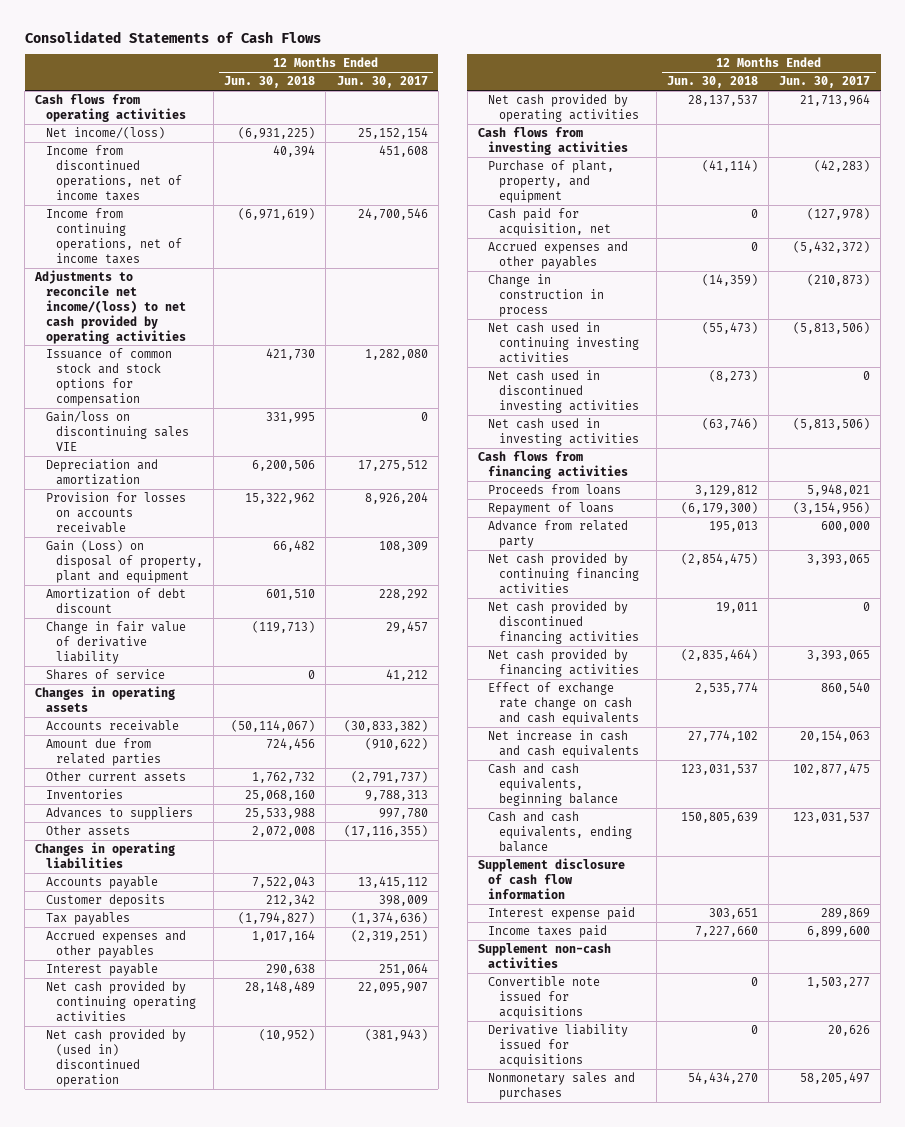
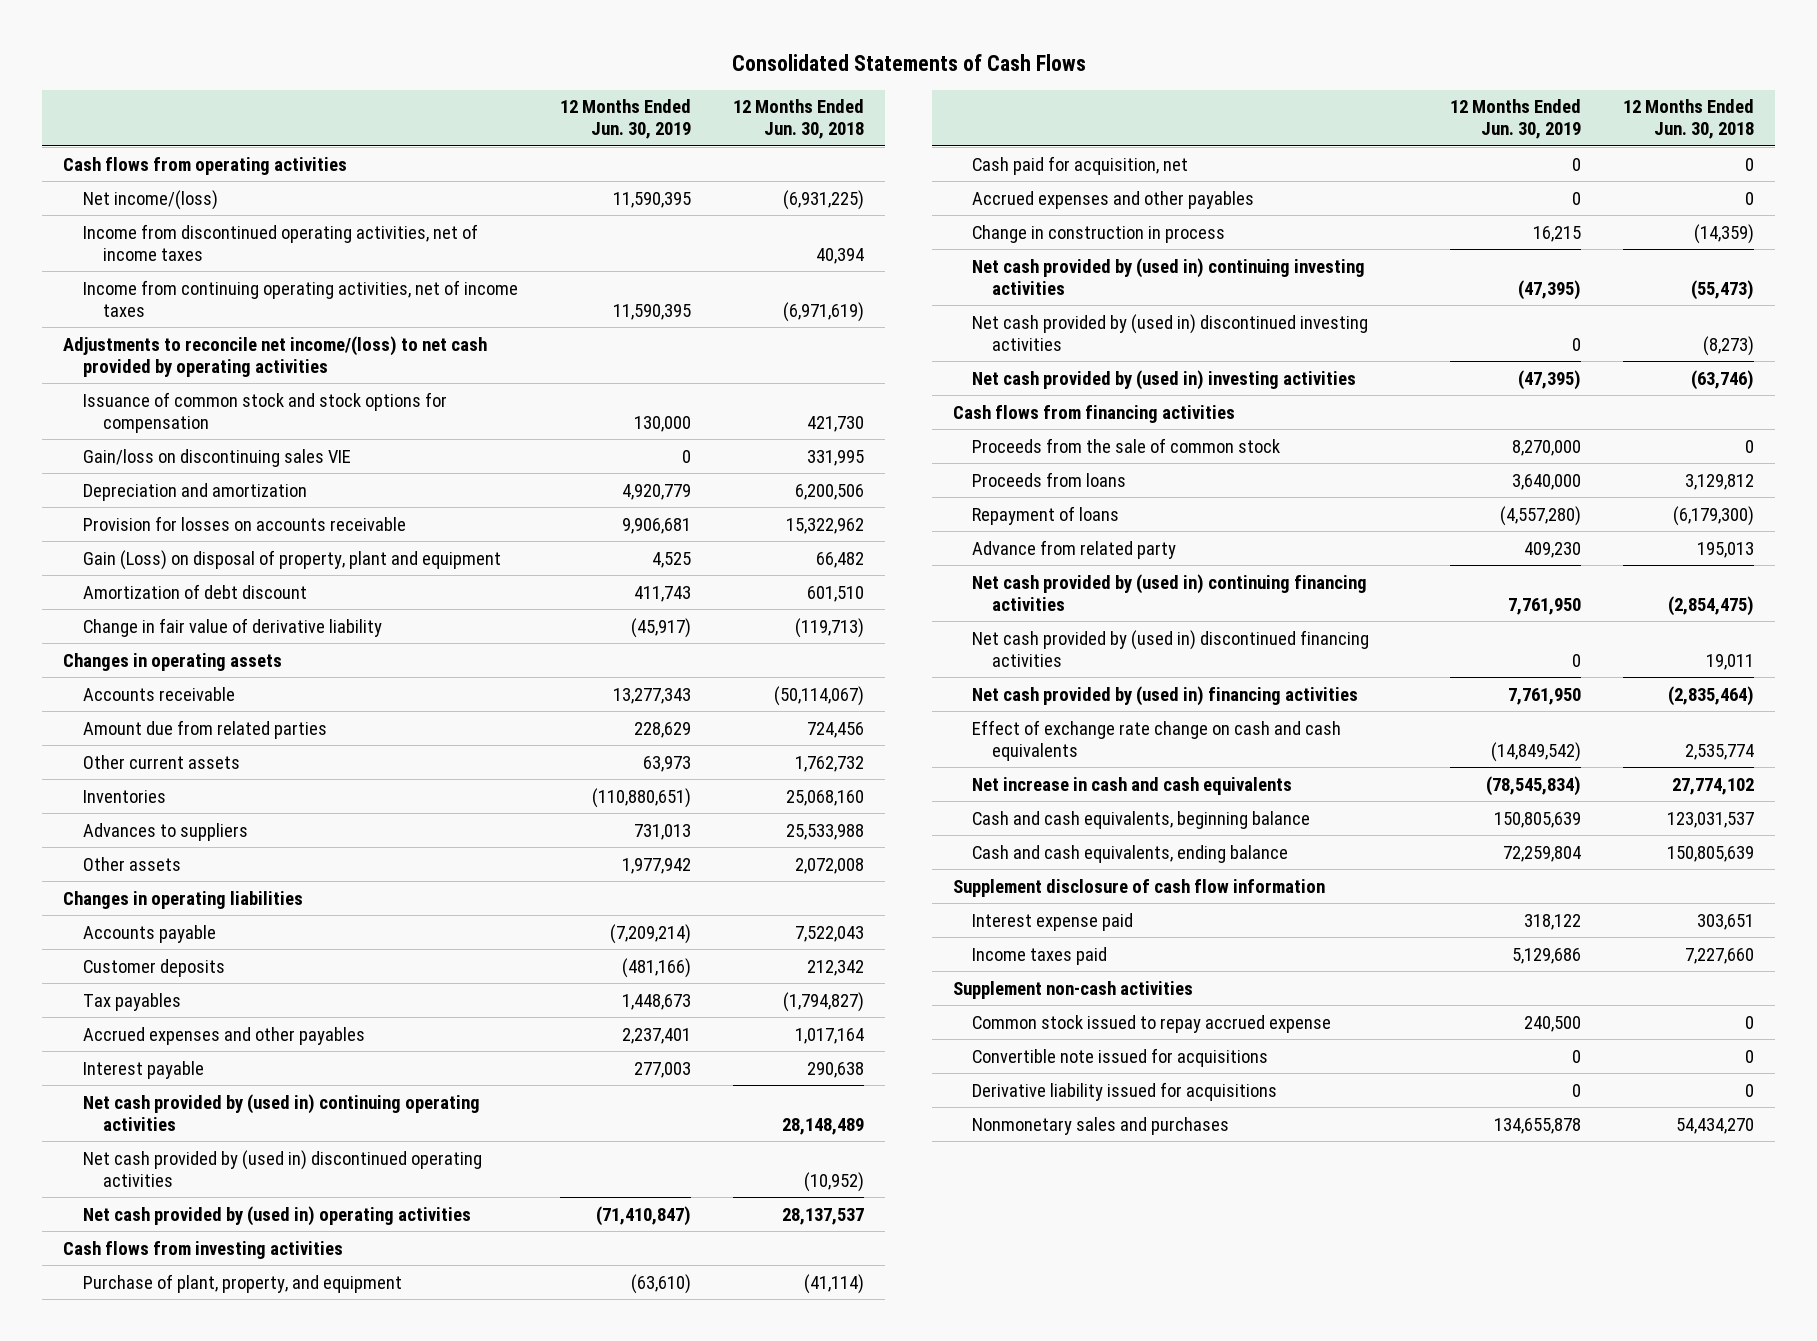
- | 12 Months Ended Jun. 30, 2018 | 12 Months Ended Jun. 30, 2017
+ | 12 Months Ended Jun. 30, 2019 | 12 Months Ended Jun. 30, 2018
- Income from discontinued operations, net of income taxes | 40,394 | 451,608
- Income from continuing operations, net of income taxes | (6,971,619) | 24,700,546
+ Income from discontinued operating activities, net of income taxes | | 40,394
+ Income from continuing operating activities, net of income taxes | 11,590,395 | (6,971,619)
- Shares of service | 0 | 41,212
- Net cash provided by continuing operating activities | 28,148,489 | 22,095,907
- Net cash provided by (used in) discontinued operation | (10,952) | (381,943)
- Net cash provided by operating activities | 28,137,537 | 21,713,964
+ Net cash provided by (used in) continuing operating activities | | 28,148,489
+ Net cash provided by (used in) discontinued operating activities | | (10,952)
+ Net cash provided by (used in) operating activities | (71,410,847) | 28,137,537
- Net cash used in continuing investing activities | (55,473) | (5,813,506)
- Net cash used in discontinued investing activities | (8,273) | 0
- Net cash used in investing activities | (63,746) | (5,813,506)
+ Net cash provided by (used in) continuing investing activities | (47,395) | (55,473)
+ Net cash provided by (used in) discontinued investing activities | 0 | (8,273)
+ Net cash provided by (used in) investing activities | (47,395) | (63,746)
+ Proceeds from the sale of common stock | 8,270,000 | 0
- Net cash provided by continuing financing activities | (2,854,475) | 3,393,065
- Net cash provided by discontinued financing activities | 19,011 | 0
- Net cash provided by financing activities | (2,835,464) | 3,393,065
+ Net cash provided by (used in) continuing financing activities | 7,761,950 | (2,854,475)
+ Net cash provided by (used in) discontinued financing activities | 0 | 19,011
+ Net cash provided by (used in) financing activities | 7,761,950 | (2,835,464)
+ Common stock issued to repay accrued expense | 240,500 | 0

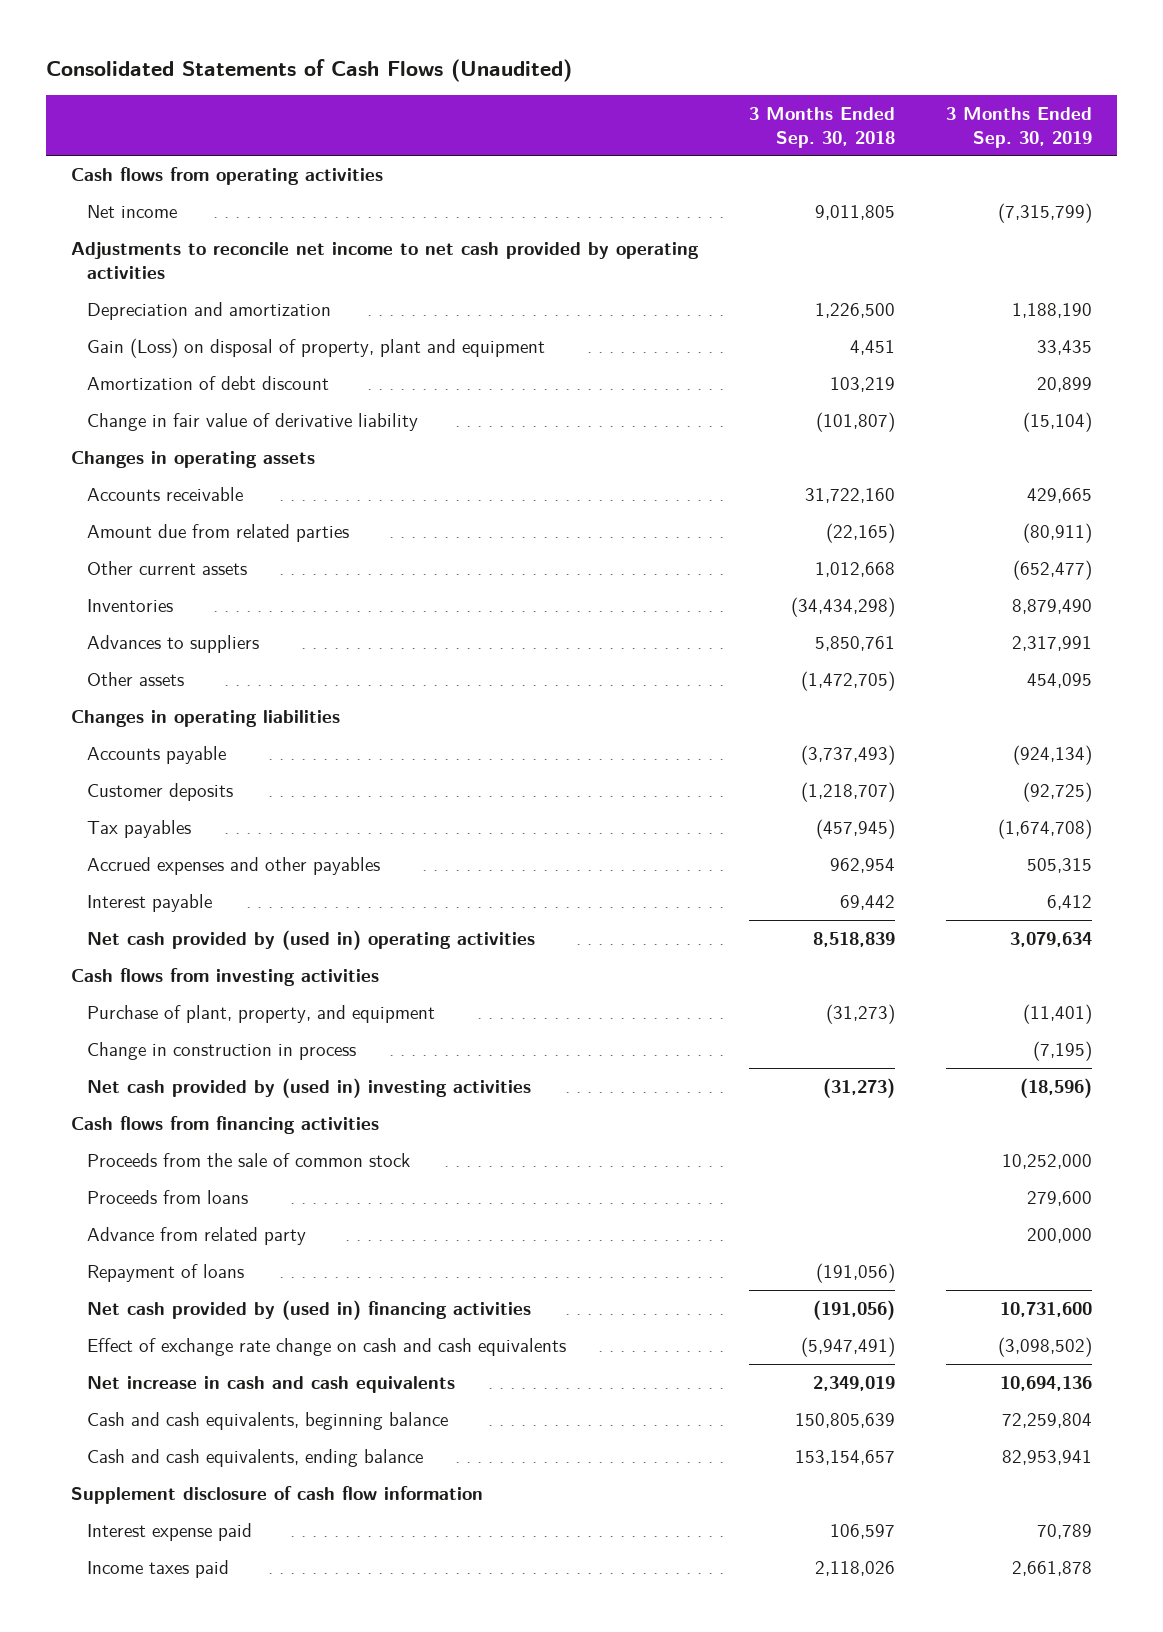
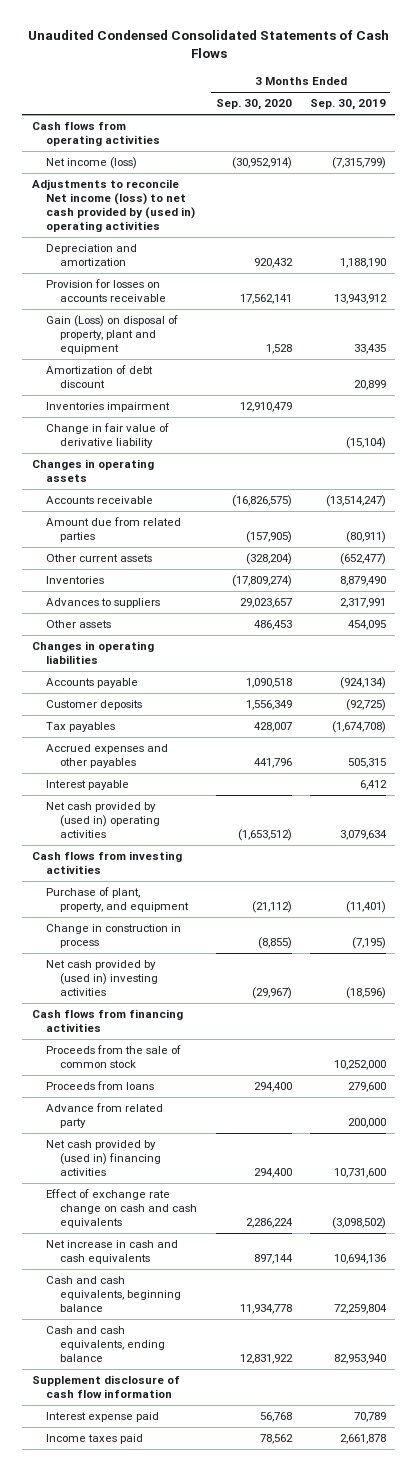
- Consolidated Statements of Cash Flows (Unaudited)
+ Unaudited Condensed Consolidated Statements of Cash Flows
- | 3 Months Ended Sep. 30, 2018 | 3 Months Ended Sep. 30, 2019
+ | 3 Months Ended Sep. 30, 2020 | 3 Months Ended Sep. 30, 2019
- Net income | 9,011,805 | (7,315,799)
- Adjustments to reconcile net income to net cash provided by operating activities
+ Net income (loss) | (30,952,914) | (7,315,799)
+ Adjustments to reconcile Net income (loss) to net cash provided by (used in) operating activities
+ Provision for losses on accounts receivable | 17,562,141 | 13,943,912
+ Inventories impairment | 12,910,479 |
- Accounts receivable | 31,722,160 | 429,665
+ Accounts receivable | (16,826,575) | (13,514,247)
- Repayment of loans | (191,056) |
- Cash and cash equivalents, ending balance | 153,154,657 | 82,953,941
+ Cash and cash equivalents, ending balance | 12,831,922 | 82,953,940

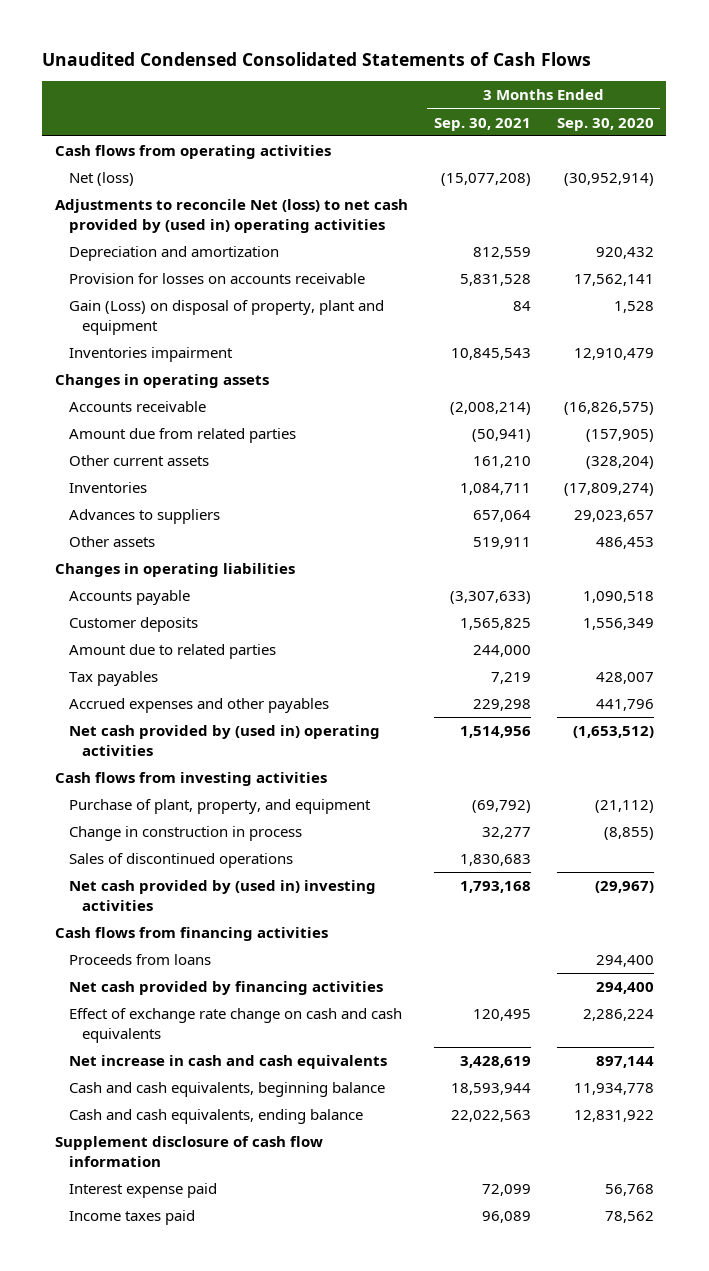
- | 3 Months Ended Sep. 30, 2020 | 3 Months Ended Sep. 30, 2019
+ | 3 Months Ended Sep. 30, 2021 | 3 Months Ended Sep. 30, 2020
- Net income (loss) | (30,952,914) | (7,315,799)
- Adjustments to reconcile Net income (loss) to net cash provided by (used in) operating activities
+ Net (loss) | (15,077,208) | (30,952,914)
+ Adjustments to reconcile Net (loss) to net cash provided by (used in) operating activities
- Amortization of debt discount | | 20,899
- Change in fair value of derivative liability | | (15,104)
+ Amount due to related parties | 244,000 |
- Interest payable | | 6,412
+ Sales of discontinued operations | 1,830,683 |
- Proceeds from the sale of common stock | | 10,252,000
- Advance from related party | | 200,000
- Net cash provided by (used in) financing activities | 294,400 | 10,731,600
+ Net cash provided by financing activities | | 294,400

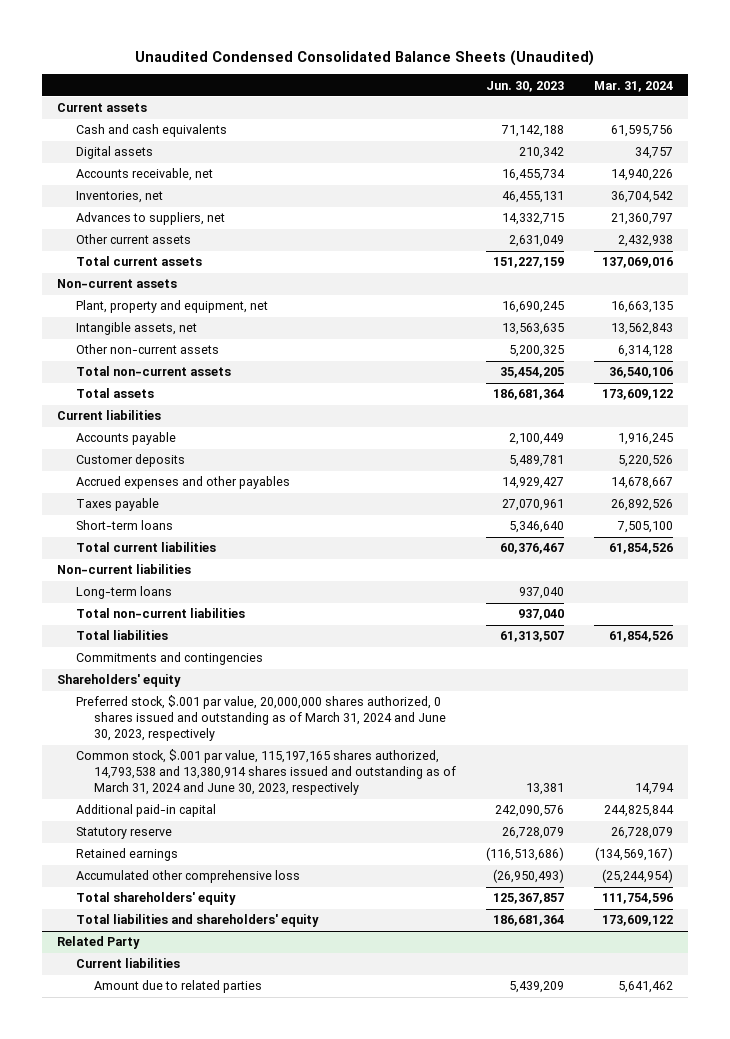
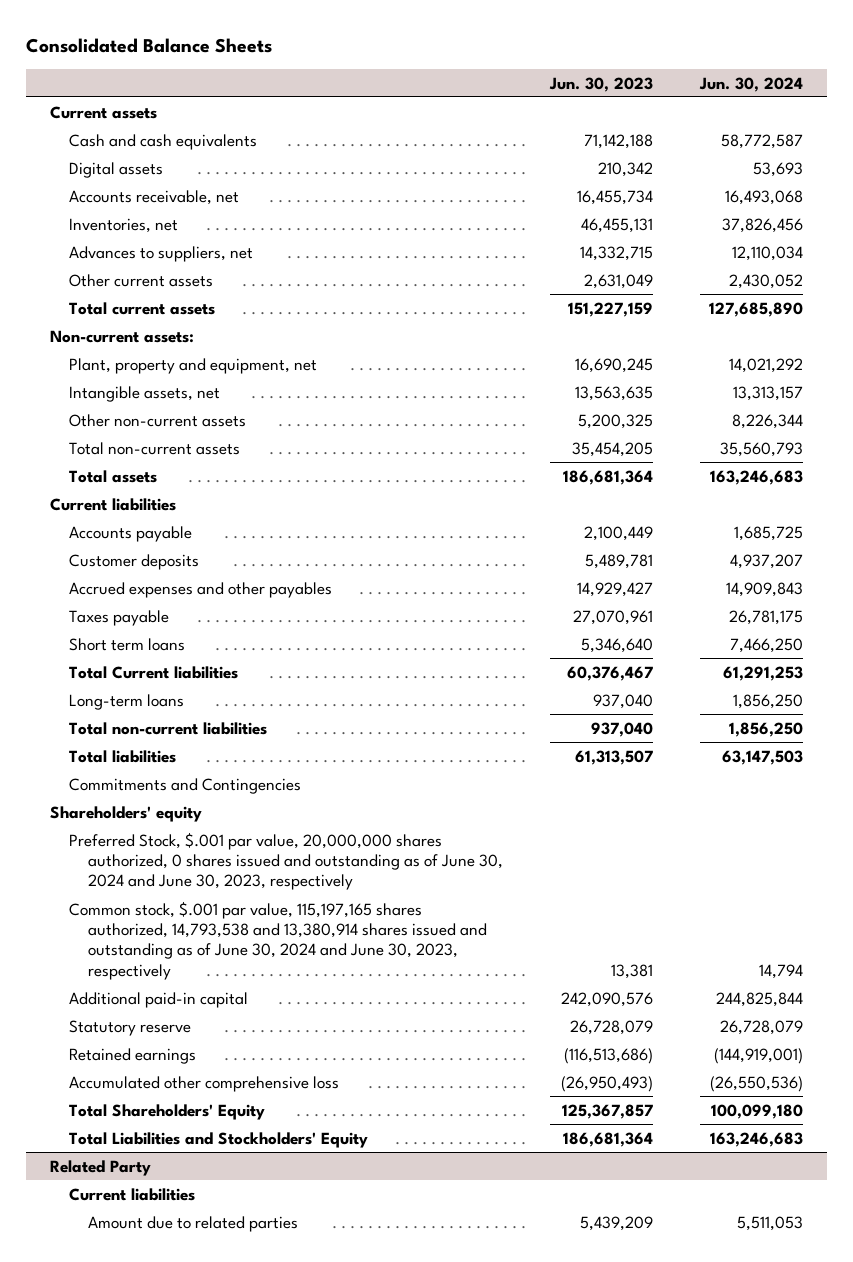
- Unaudited Condensed Consolidated Balance Sheets (Unaudited)
+ Consolidated Balance Sheets
- | Jun. 30, 2023 | Mar. 31, 2024
+ | Jun. 30, 2023 | Jun. 30, 2024
- Non-current assets
+ Non-current assets:
- Short-term loans | 5,346,640 | 7,505,100
- Total current liabilities | 60,376,467 | 61,854,526
- Non-current liabilities
+ Short term loans | 5,346,640 | 7,466,250
+ Total Current liabilities | 60,376,467 | 61,291,253
- Commitments and contingencies
+ Commitments and Contingencies
- Preferred stock, $.001 par value, 20,000,000 shares authorized, 0 shares issued and outstanding as of March 31, 2024 and June 30, 2023, respectively
- Common stock, $.001 par value, 115,197,165 shares authorized, 14,793,538 and 13,380,914 shares issued and outstanding as of March 31, 2024 and June 30, 2023, respectively | 13,381 | 14,794
+ Preferred Stock, $.001 par value, 20,000,000 shares authorized, 0 shares issued and outstanding as of June 30, 2024 and June 30, 2023, respectively
+ Common stock, $.001 par value, 115,197,165 shares authorized, 14,793,538 and 13,380,914 shares issued and outstanding as of June 30, 2024 and June 30, 2023, respectively | 13,381 | 14,794
- Total shareholders' equity | 125,367,857 | 111,754,596
- Total liabilities and shareholders' equity | 186,681,364 | 173,609,122
+ Total Shareholders' Equity | 125,367,857 | 100,099,180
+ Total Liabilities and Stockholders' Equity | 186,681,364 | 163,246,683

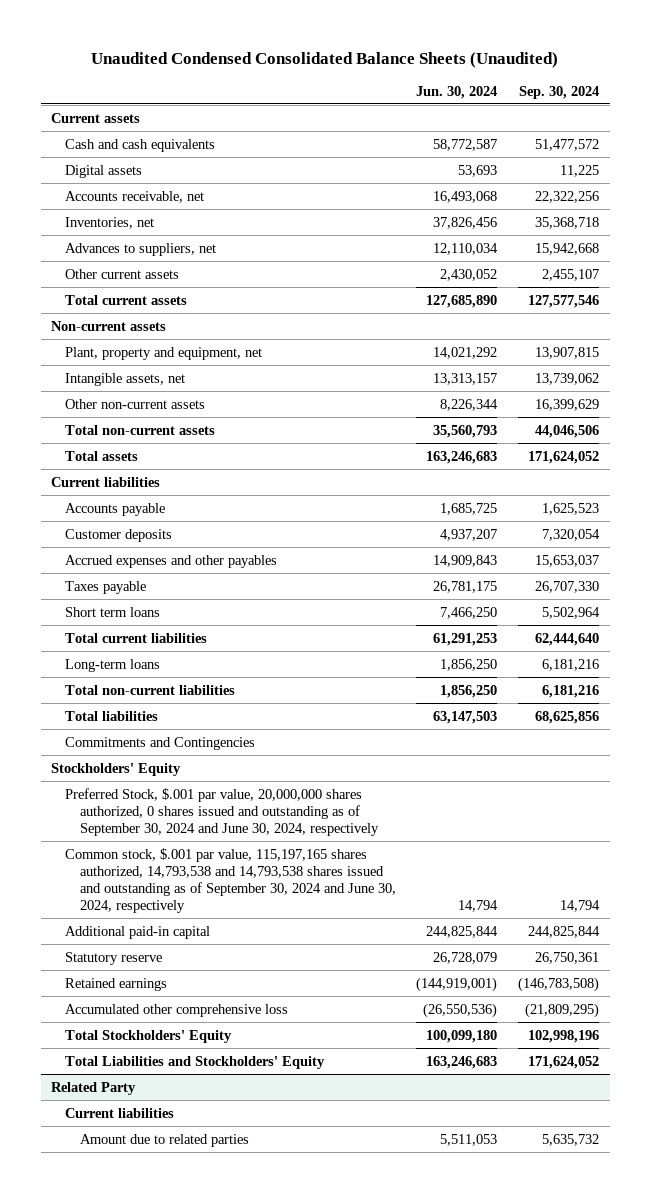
- Consolidated Balance Sheets
+ Unaudited Condensed Consolidated Balance Sheets (Unaudited)
- | Jun. 30, 2023 | Jun. 30, 2024
+ | Jun. 30, 2024 | Sep. 30, 2024
- Non-current assets:
+ Non-current assets
- Total Current liabilities | 60,376,467 | 61,291,253
+ Total current liabilities | 61,291,253 | 62,444,640
- Shareholders' equity
- Preferred Stock, $.001 par value, 20,000,000 shares authorized, 0 shares issued and outstanding as of June 30, 2024 and June 30, 2023, respectively
- Common stock, $.001 par value, 115,197,165 shares authorized, 14,793,538 and 13,380,914 shares issued and outstanding as of June 30, 2024 and June 30, 2023, respectively | 13,381 | 14,794
+ Stockholders' Equity
+ Preferred Stock, $.001 par value, 20,000,000 shares authorized, 0 shares issued and outstanding as of September 30, 2024 and June 30, 2024, respectively
+ Common stock, $.001 par value, 115,197,165 shares authorized, 14,793,538 and 14,793,538 shares issued and outstanding as of September 30, 2024 and June 30, 2024, respectively | 14,794 | 14,794
- Total Shareholders' Equity | 125,367,857 | 100,099,180
+ Total Stockholders' Equity | 100,099,180 | 102,998,196

